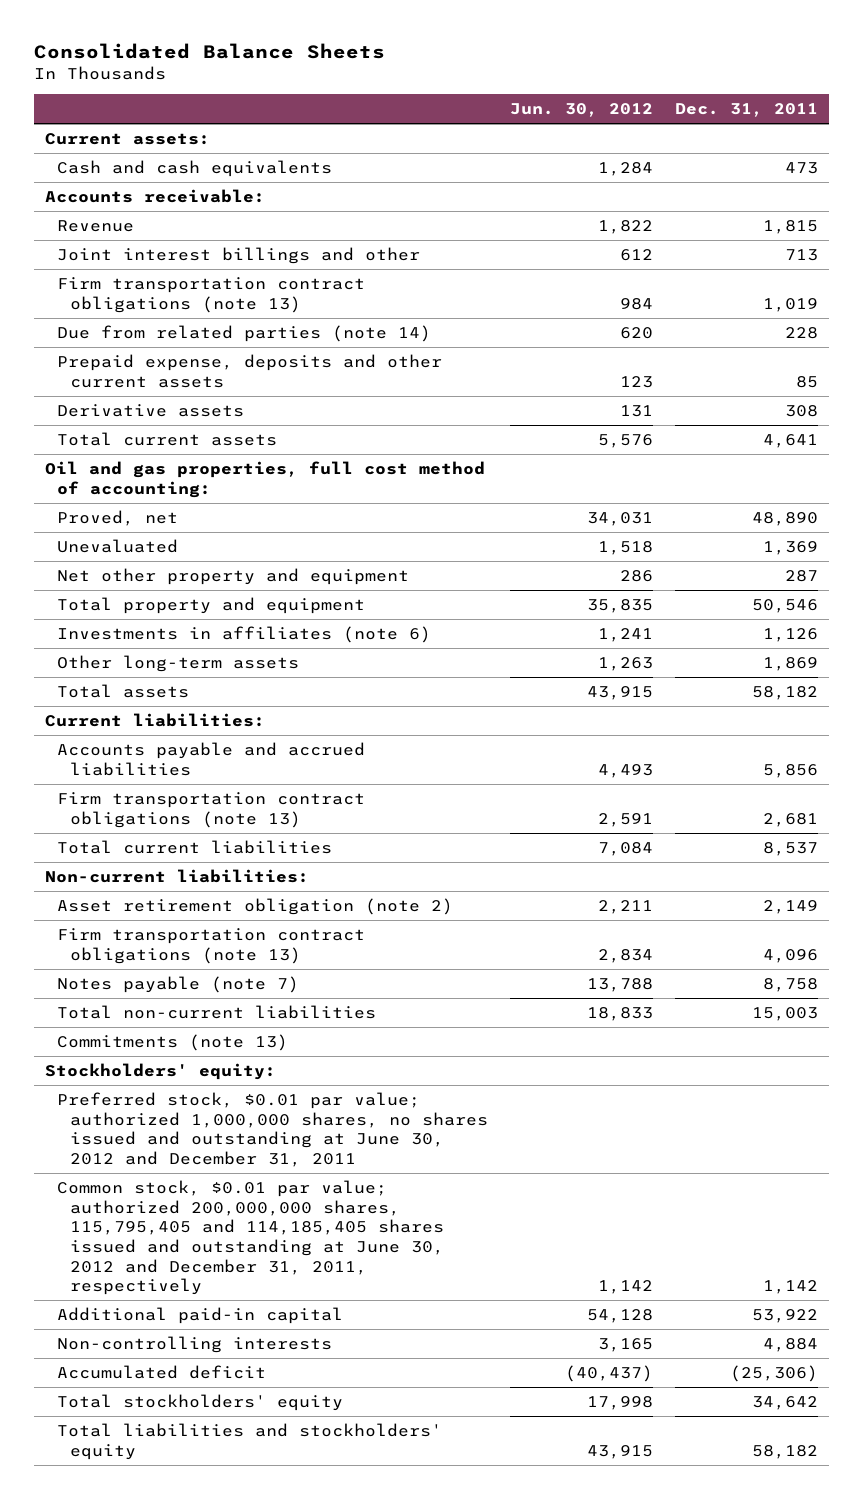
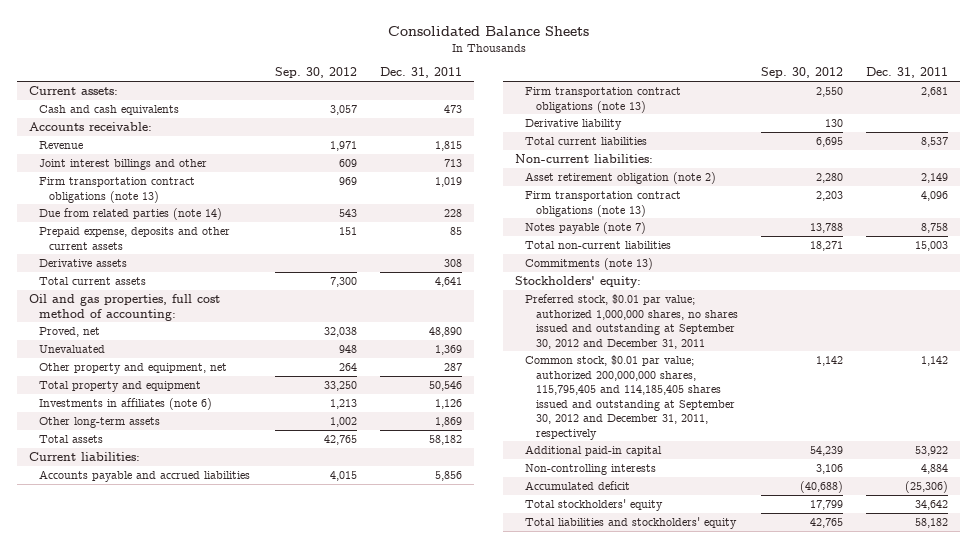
- | Jun. 30, 2012 | Dec. 31, 2011
+ | Sep. 30, 2012 | Dec. 31, 2011
- Net other property and equipment | 286 | 287
+ Other property and equipment, net | 264 | 287
+ Derivative liability | 130 |
- Preferred stock, $0.01 par value; authorized 1,000,000 shares, no shares issued and outstanding at June 30, 2012 and December 31, 2011
- Common stock, $0.01 par value; authorized 200,000,000 shares, 115,795,405 and 114,185,405 shares issued and outstanding at June 30, 2012 and December 31, 2011, respectively | 1,142 | 1,142
+ Preferred stock, $0.01 par value; authorized 1,000,000 shares, no shares issued and outstanding at September 30, 2012 and December 31, 2011
+ Common stock, $0.01 par value; authorized 200,000,000 shares, 115,795,405 and 114,185,405 shares issued and outstanding at September 30, 2012 and December 31, 2011, respectively | 1,142 | 1,142

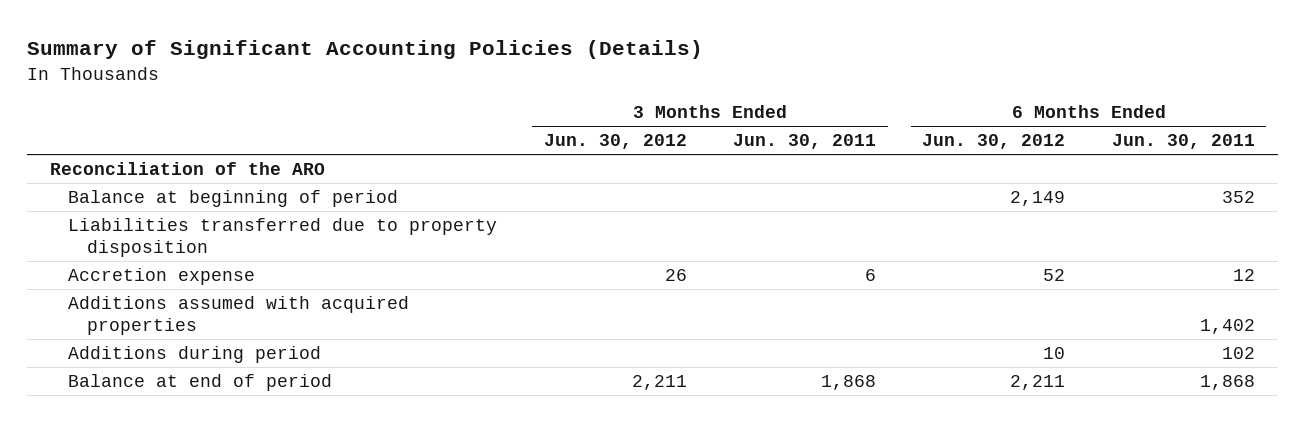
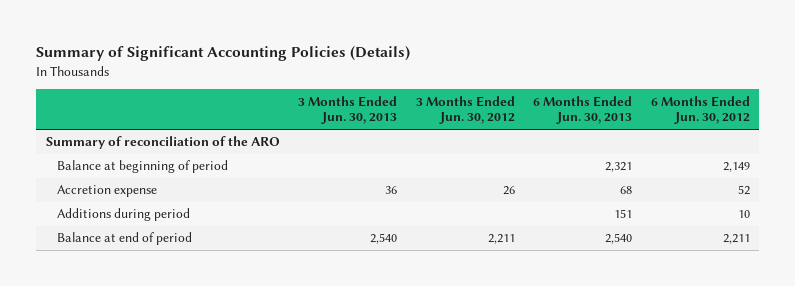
- | 3 Months Ended Jun. 30, 2012 | 3 Months Ended Jun. 30, 2011 | 6 Months Ended Jun. 30, 2012 | 6 Months Ended Jun. 30, 2011
+ | 3 Months Ended Jun. 30, 2013 | 3 Months Ended Jun. 30, 2012 | 6 Months Ended Jun. 30, 2013 | 6 Months Ended Jun. 30, 2012
- Reconciliation of the ARO
+ Summary of reconciliation of the ARO
- Liabilities transferred due to property disposition
- Additions assumed with acquired properties | | | | 1,402

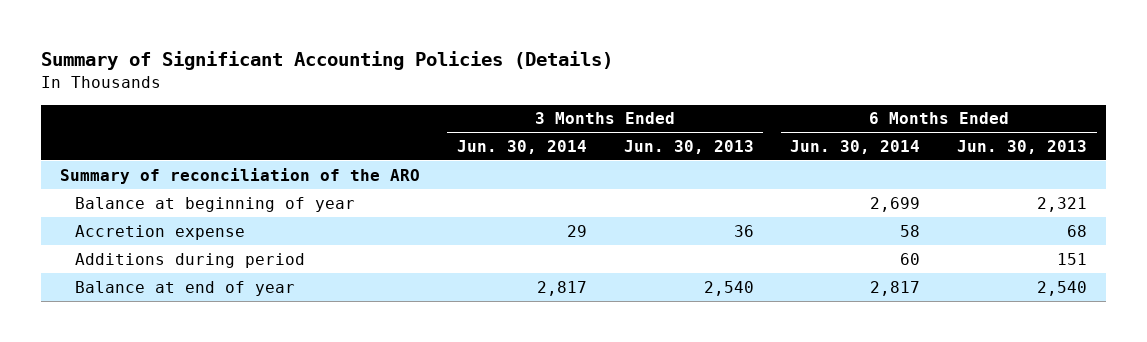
- | 3 Months Ended Jun. 30, 2013 | 3 Months Ended Jun. 30, 2012 | 6 Months Ended Jun. 30, 2013 | 6 Months Ended Jun. 30, 2012
+ | 3 Months Ended Jun. 30, 2014 | 3 Months Ended Jun. 30, 2013 | 6 Months Ended Jun. 30, 2014 | 6 Months Ended Jun. 30, 2013
- Balance at beginning of period | | | 2,321 | 2,149
+ Balance at beginning of year | | | 2,699 | 2,321
- Balance at end of period | 2,540 | 2,211 | 2,540 | 2,211
+ Balance at end of year | 2,817 | 2,540 | 2,817 | 2,540

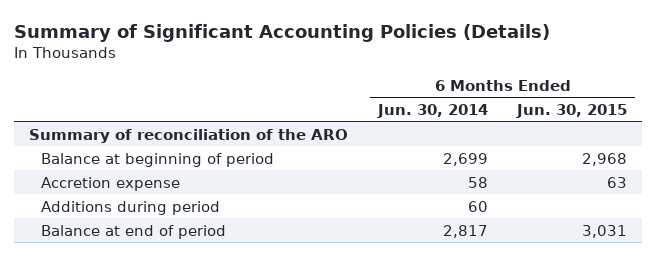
- | 3 Months Ended Jun. 30, 2014 | 3 Months Ended Jun. 30, 2013 | 6 Months Ended Jun. 30, 2014 | 6 Months Ended Jun. 30, 2013
+ | 6 Months Ended Jun. 30, 2014 | 6 Months Ended Jun. 30, 2015
- Balance at beginning of year | | | 2,699 | 2,321
+ Balance at beginning of period | 2,699 | 2,968
- Balance at end of year | 2,817 | 2,540 | 2,817 | 2,540
+ Balance at end of period | 2,817 | 3,031

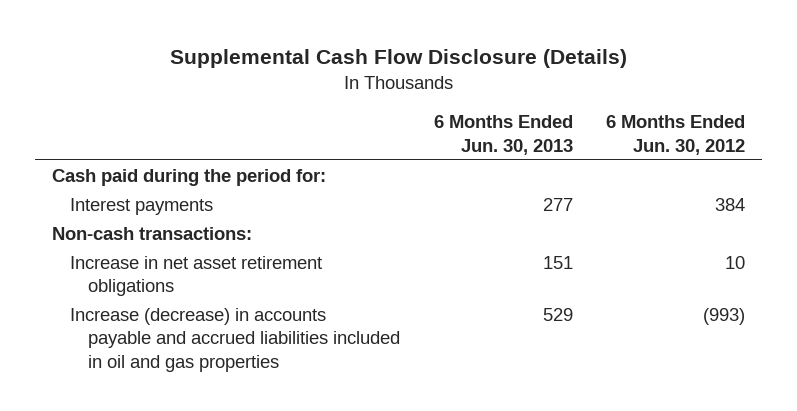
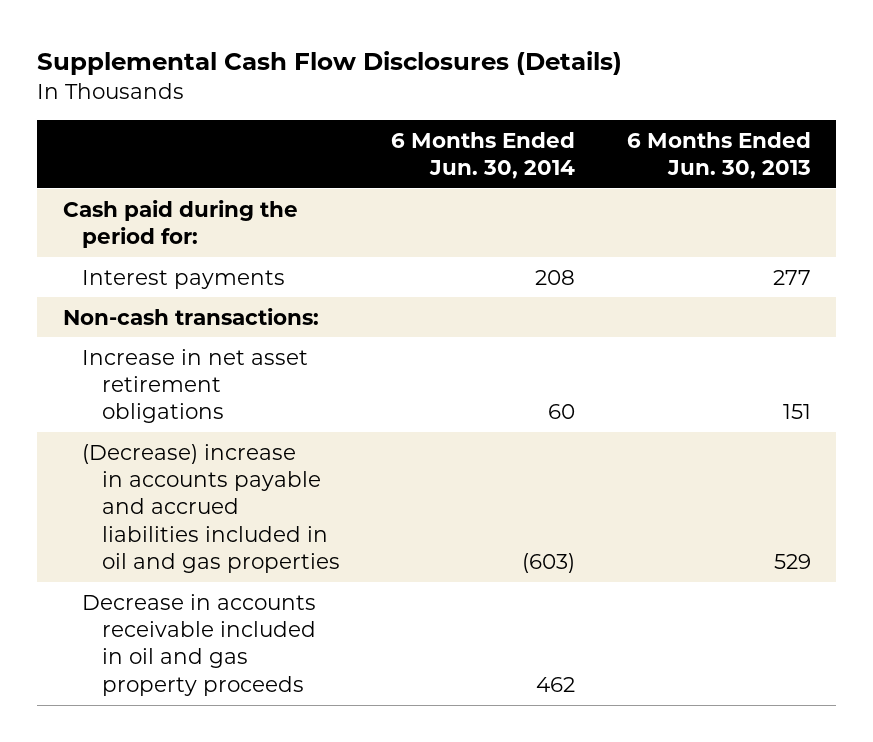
- Supplemental Cash Flow Disclosure (Details)
+ Supplemental Cash Flow Disclosures (Details)
- | 6 Months Ended Jun. 30, 2013 | 6 Months Ended Jun. 30, 2012
+ | 6 Months Ended Jun. 30, 2014 | 6 Months Ended Jun. 30, 2013
- Increase (decrease) in accounts payable and accrued liabilities included in oil and gas properties | 529 | (993)
+ (Decrease) increase in accounts payable and accrued liabilities included in oil and gas properties | (603) | 529
+ Decrease in accounts receivable included in oil and gas property proceeds | 462 |

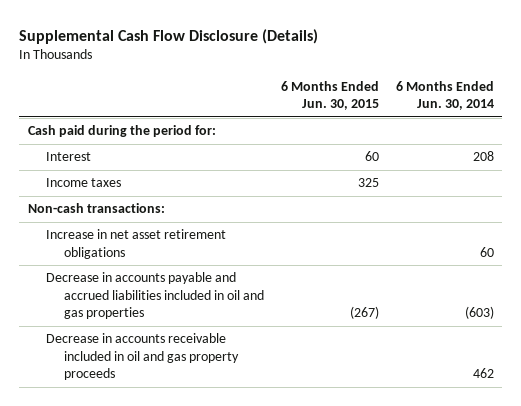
- Supplemental Cash Flow Disclosures (Details)
+ Supplemental Cash Flow Disclosure (Details)
- | 6 Months Ended Jun. 30, 2014 | 6 Months Ended Jun. 30, 2013
+ | 6 Months Ended Jun. 30, 2015 | 6 Months Ended Jun. 30, 2014
- Interest payments | 208 | 277
+ Interest | 60 | 208
+ Income taxes | 325 |
- (Decrease) increase in accounts payable and accrued liabilities included in oil and gas properties | (603) | 529
+ Decrease in accounts payable and accrued liabilities included in oil and gas properties | (267) | (603)

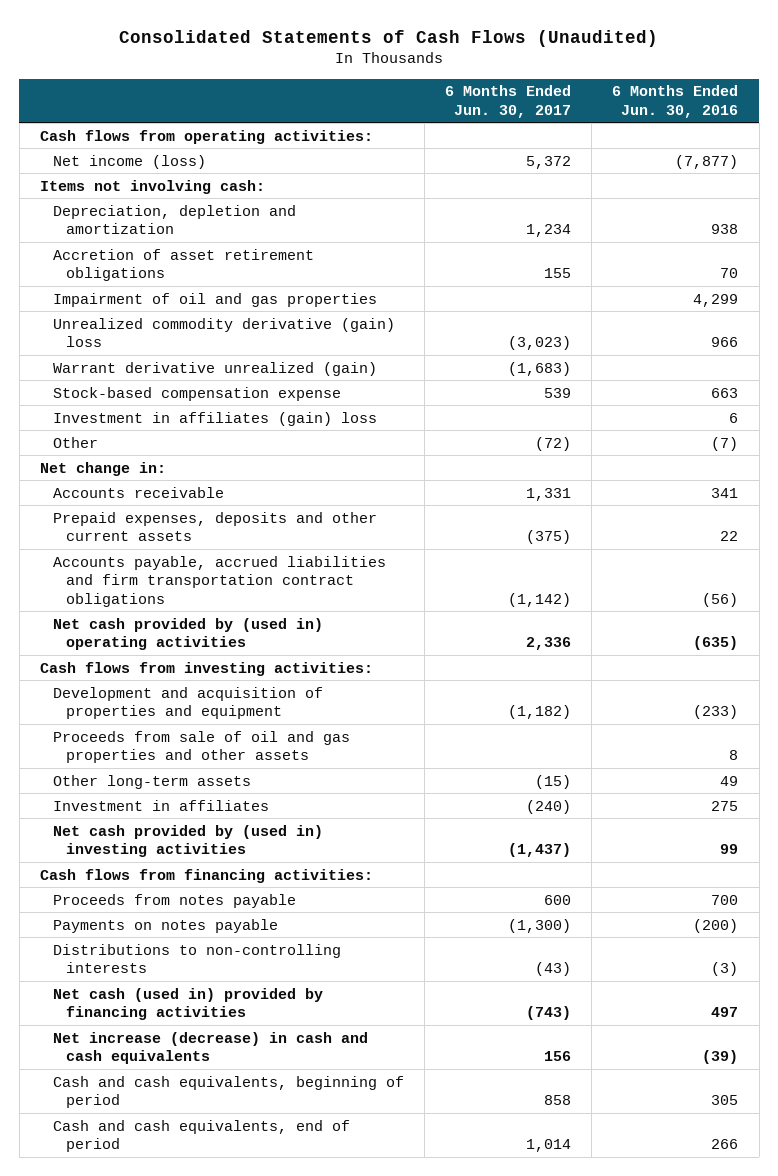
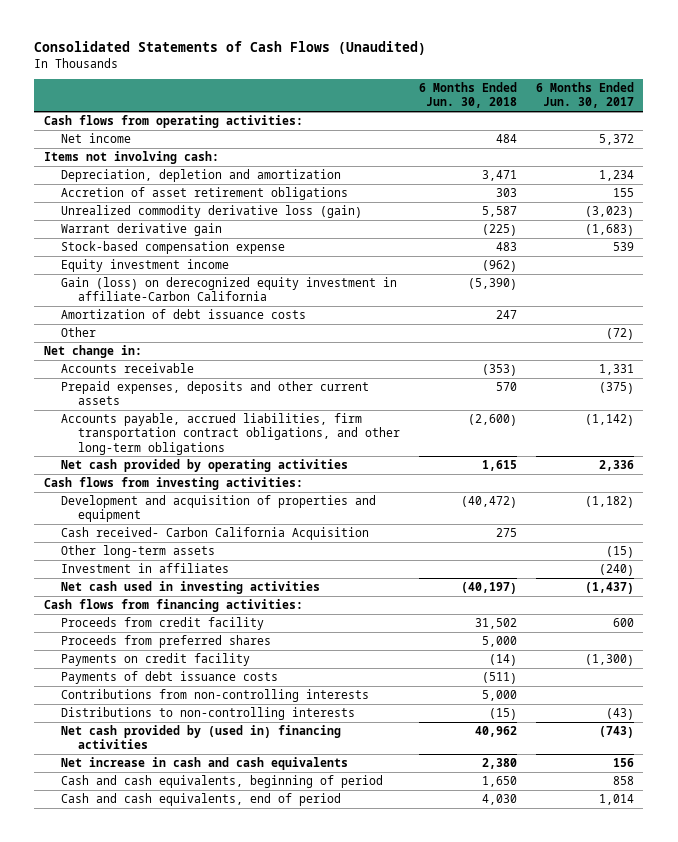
- | 6 Months Ended Jun. 30, 2017 | 6 Months Ended Jun. 30, 2016
+ | 6 Months Ended Jun. 30, 2018 | 6 Months Ended Jun. 30, 2017
- Net income (loss) | 5,372 | (7,877)
+ Net income | 484 | 5,372
- Impairment of oil and gas properties | | 4,299
- Unrealized commodity derivative (gain) loss | (3,023) | 966
- Warrant derivative unrealized (gain) | (1,683) |
+ Unrealized commodity derivative loss (gain) | 5,587 | (3,023)
+ Warrant derivative gain | (225) | (1,683)
- Investment in affiliates (gain) loss | | 6
+ Equity investment income | (962) |
+ Gain (loss) on derecognized equity investment in affiliate-Carbon California | (5,390) |
+ Amortization of debt issuance costs | 247 |
- Accounts payable, accrued liabilities and firm transportation contract obligations | (1,142) | (56)
- Net cash provided by (used in) operating activities | 2,336 | (635)
+ Accounts payable, accrued liabilities, firm transportation contract obligations, and other long-term obligations | (2,600) | (1,142)
+ Net cash provided by operating activities | 1,615 | 2,336
- Proceeds from sale of oil and gas properties and other assets | | 8
+ Cash received- Carbon California Acquisition | 275 |
- Net cash provided by (used in) investing activities | (1,437) | 99
+ Net cash used in investing activities | (40,197) | (1,437)
- Proceeds from notes payable | 600 | 700
- Payments on notes payable | (1,300) | (200)
+ Proceeds from credit facility | 31,502 | 600
+ Proceeds from preferred shares | 5,000 |
+ Payments on credit facility | (14) | (1,300)
+ Payments of debt issuance costs | (511) |
+ Contributions from non-controlling interests | 5,000 |
- Net cash (used in) provided by financing activities | (743) | 497
- Net increase (decrease) in cash and cash equivalents | 156 | (39)
+ Net cash provided by (used in) financing activities | 40,962 | (743)
+ Net increase in cash and cash equivalents | 2,380 | 156

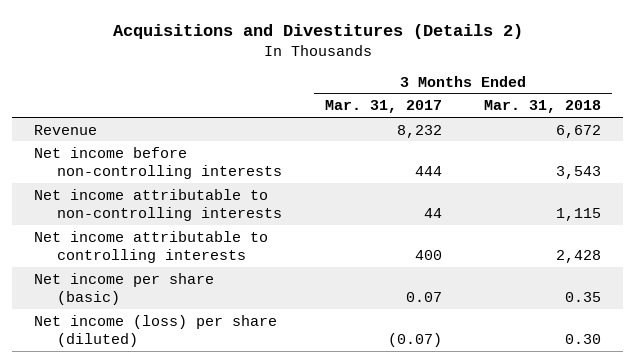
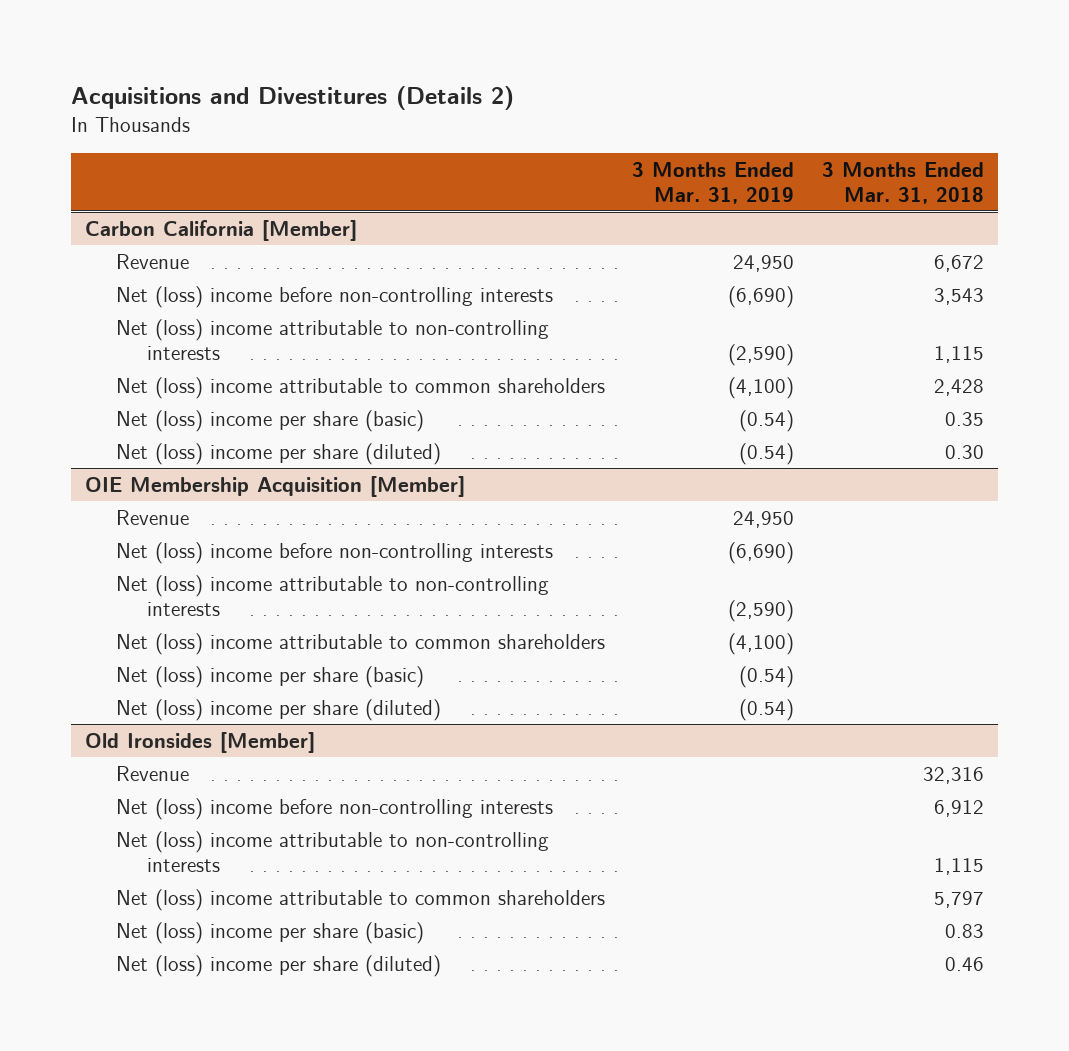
- | 3 Months Ended Mar. 31, 2017 | 3 Months Ended Mar. 31, 2018
+ | 3 Months Ended Mar. 31, 2019 | 3 Months Ended Mar. 31, 2018
+ Carbon California [Member]
- Net income before non-controlling interests | 444 | 3,543
- Net income attributable to non-controlling interests | 44 | 1,115
- Net income attributable to controlling interests | 400 | 2,428
- Net income per share (basic) | 0.07 | 0.35
- Net income (loss) per share (diluted) | (0.07) | 0.30
+ Net (loss) income before non-controlling interests | (6,690) | 3,543
+ Net (loss) income attributable to non-controlling interests | (2,590) | 1,115
+ Net (loss) income attributable to common shareholders | (4,100) | 2,428
+ Net (loss) income per share (basic) | (0.54) | 0.35
+ Net (loss) income per share (diluted) | (0.54) | 0.30
+ OIE Membership Acquisition [Member]
+ Revenue | 24,950 |
+ Net (loss) income before non-controlling interests | (6,690) |
+ Net (loss) income attributable to non-controlling interests | (2,590) |
+ Net (loss) income attributable to common shareholders | (4,100) |
+ Net (loss) income per share (basic) | (0.54) |
+ Net (loss) income per share (diluted) | (0.54) |
+ Old Ironsides [Member]
+ Revenue | | 32,316
+ Net (loss) income before non-controlling interests | | 6,912
+ Net (loss) income attributable to non-controlling interests | | 1,115
+ Net (loss) income attributable to common shareholders | | 5,797
+ Net (loss) income per share (basic) | | 0.83
+ Net (loss) income per share (diluted) | | 0.46

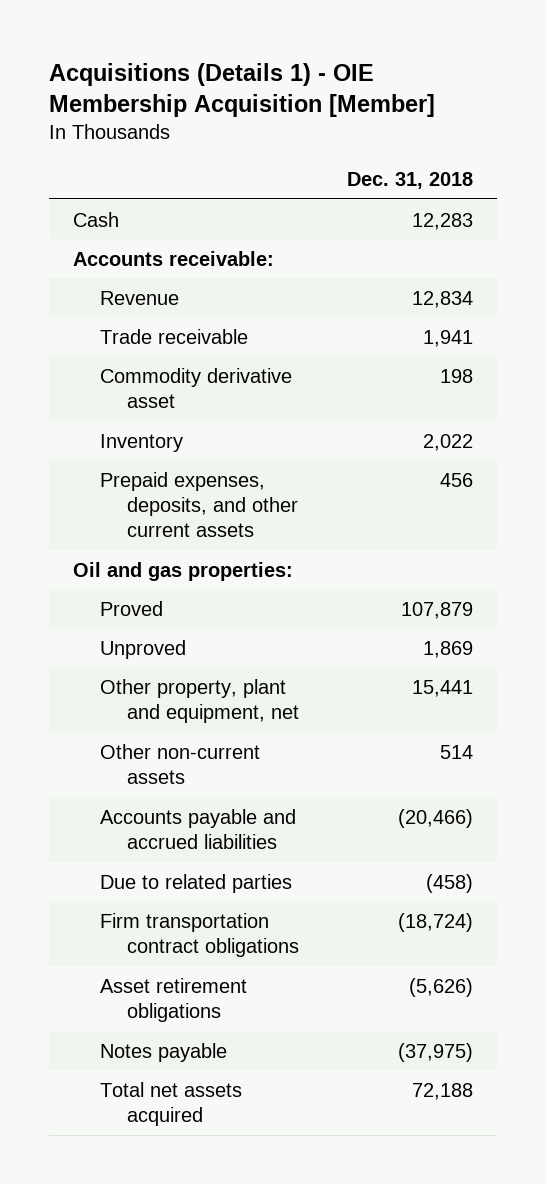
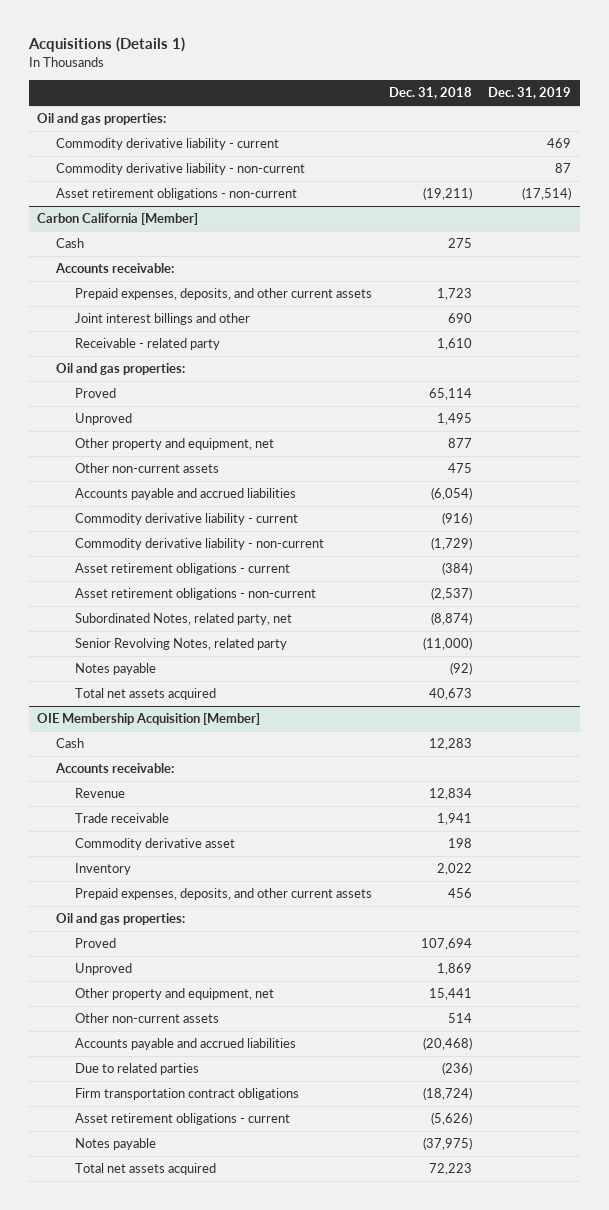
- Acquisitions (Details 1) - OIE Membership Acquisition [Member]
+ Acquisitions (Details 1)
- | Dec. 31, 2018
+ | Dec. 31, 2018 | Dec. 31, 2019
+ Oil and gas properties:
+ Commodity derivative liability - current | | 469
+ Commodity derivative liability - non-current | | 87
+ Asset retirement obligations - non-current | (19,211) | (17,514)
+ Carbon California [Member]
+ Cash | 275 |
+ Accounts receivable:
+ Prepaid expenses, deposits, and other current assets | 1,723 |
+ Joint interest billings and other | 690 |
+ Receivable - related party | 1,610 |
+ Oil and gas properties:
+ Proved | 65,114 |
+ Unproved | 1,495 |
+ Other property and equipment, net | 877 |
+ Other non-current assets | 475 |
+ Accounts payable and accrued liabilities | (6,054) |
+ Commodity derivative liability - current | (916) |
+ Commodity derivative liability - non-current | (1,729) |
+ Asset retirement obligations - current | (384) |
+ Asset retirement obligations - non-current | (2,537) |
+ Subordinated Notes, related party, net | (8,874) |
+ Senior Revolving Notes, related party | (11,000) |
+ Notes payable | (92) |
+ Total net assets acquired | 40,673 |
+ OIE Membership Acquisition [Member]
- Proved | 107,879
+ Proved | 107,694 |
- Other property, plant and equipment, net | 15,441
+ Other property and equipment, net | 15,441 |
- Accounts payable and accrued liabilities | (20,466)
- Due to related parties | (458)
+ Accounts payable and accrued liabilities | (20,468) |
+ Due to related parties | (236) |
- Asset retirement obligations | (5,626)
+ Asset retirement obligations - current | (5,626) |
- Total net assets acquired | 72,188
+ Total net assets acquired | 72,223 |

